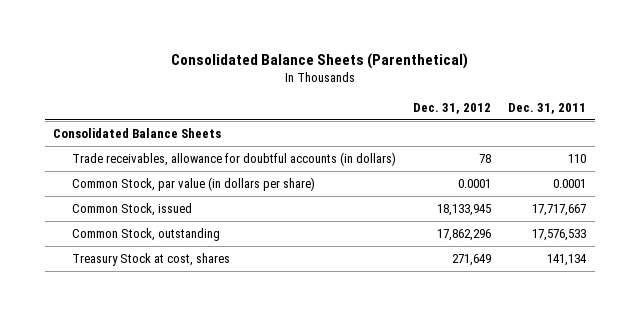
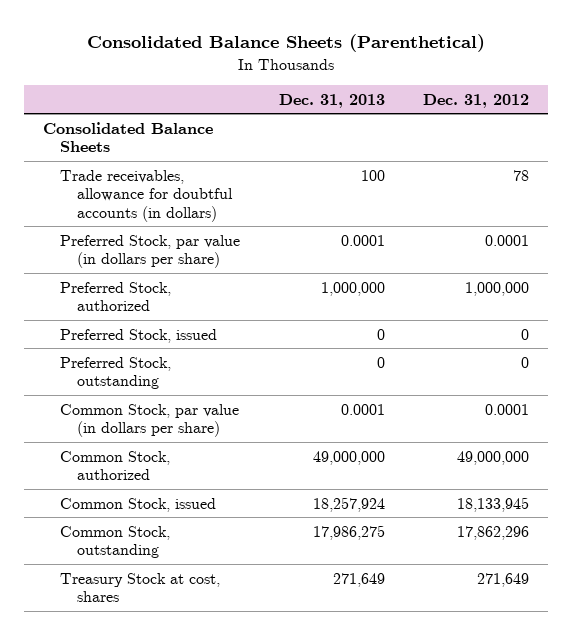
- | Dec. 31, 2012 | Dec. 31, 2011
+ | Dec. 31, 2013 | Dec. 31, 2012
+ Preferred Stock, par value (in dollars per share) | 0.0001 | 0.0001
+ Preferred Stock, authorized | 1,000,000 | 1,000,000
+ Preferred Stock, issued | 0 | 0
+ Preferred Stock, outstanding | 0 | 0
+ Common Stock, authorized | 49,000,000 | 49,000,000

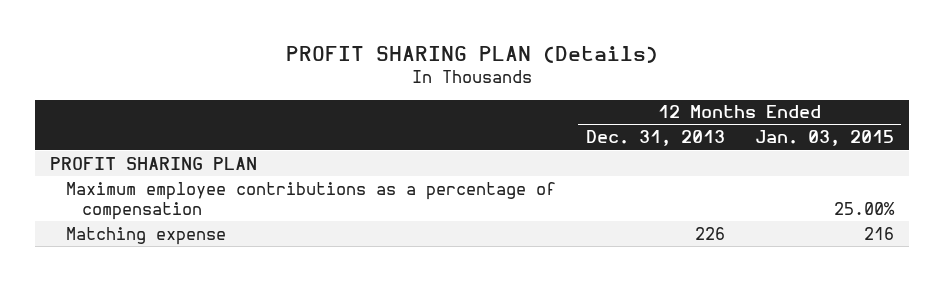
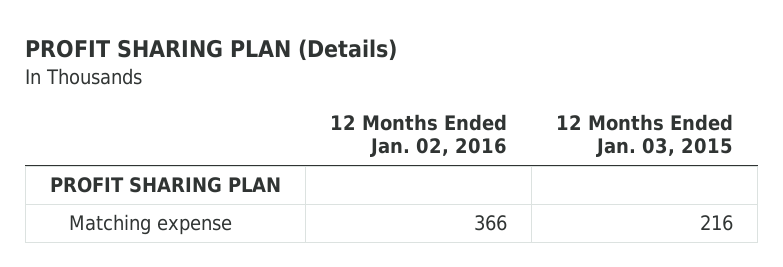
- | 12 Months Ended Dec. 31, 2013 | 12 Months Ended Jan. 03, 2015
+ | 12 Months Ended Jan. 02, 2016 | 12 Months Ended Jan. 03, 2015
- Maximum employee contributions as a percentage of compensation | | 25.00%

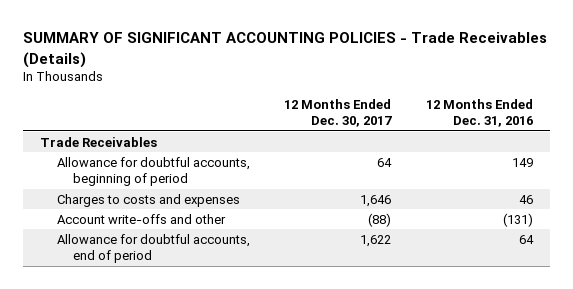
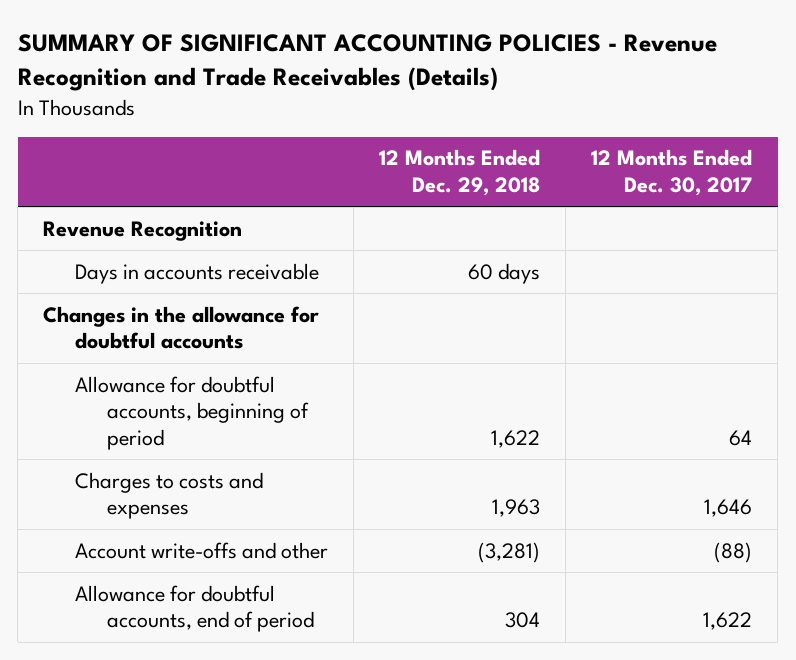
- SUMMARY OF SIGNIFICANT ACCOUNTING POLICIES - Trade Receivables (Details)
+ SUMMARY OF SIGNIFICANT ACCOUNTING POLICIES - Revenue Recognition and Trade Receivables (Details)
- | 12 Months Ended Dec. 30, 2017 | 12 Months Ended Dec. 31, 2016
+ | 12 Months Ended Dec. 29, 2018 | 12 Months Ended Dec. 30, 2017
- Trade Receivables
+ Revenue Recognition
+ Days in accounts receivable | 60 days |
+ Changes in the allowance for doubtful accounts

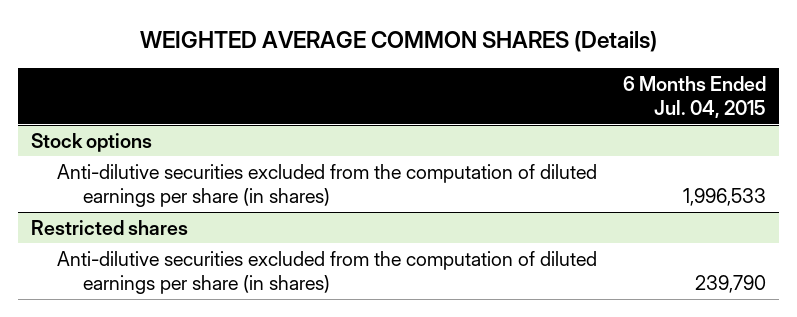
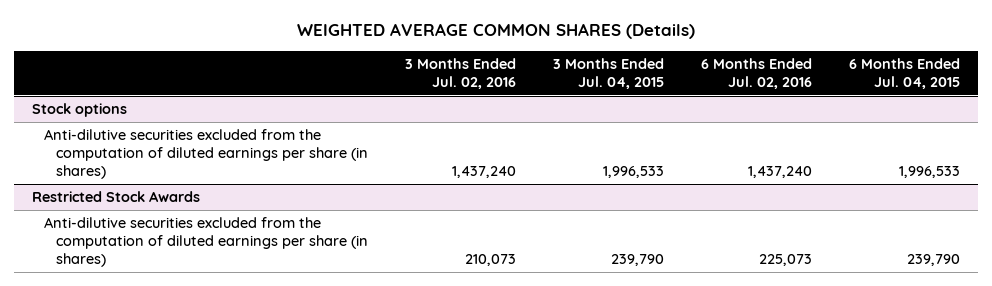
- | 6 Months Ended Jul. 04, 2015
+ | 3 Months Ended Jul. 02, 2016 | 3 Months Ended Jul. 04, 2015 | 6 Months Ended Jul. 02, 2016 | 6 Months Ended Jul. 04, 2015
- Restricted shares
+ Restricted Stock Awards

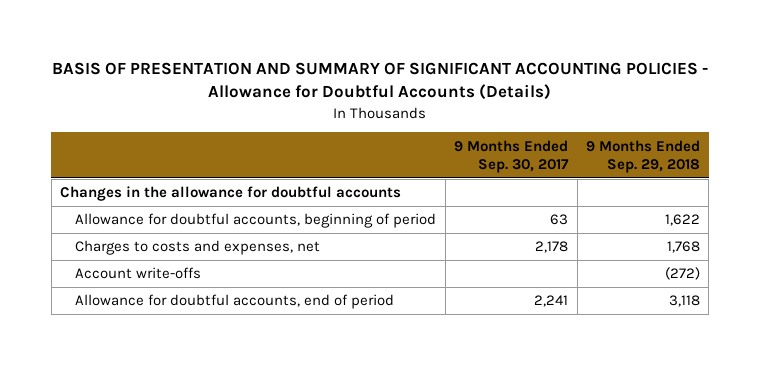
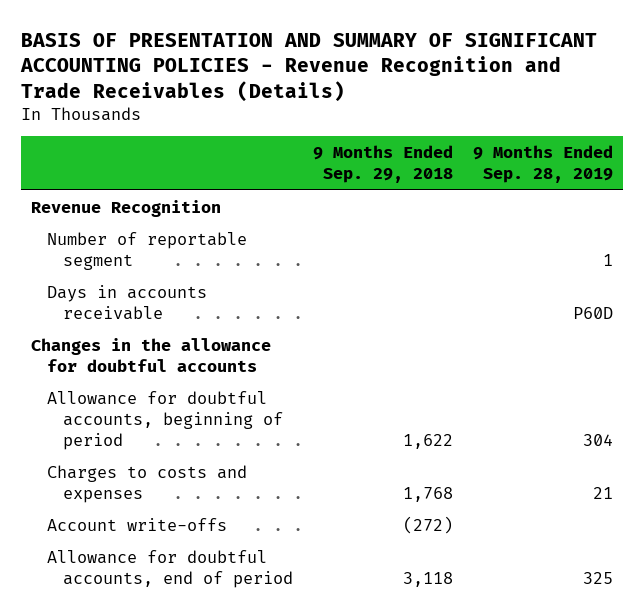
- BASIS OF PRESENTATION AND SUMMARY OF SIGNIFICANT ACCOUNTING POLICIES - Allowance for Doubtful Accounts (Details)
+ BASIS OF PRESENTATION AND SUMMARY OF SIGNIFICANT ACCOUNTING POLICIES - Revenue Recognition and Trade Receivables (Details)
- | 9 Months Ended Sep. 30, 2017 | 9 Months Ended Sep. 29, 2018
+ | 9 Months Ended Sep. 29, 2018 | 9 Months Ended Sep. 28, 2019
+ Revenue Recognition
+ Number of reportable segment | | 1
+ Days in accounts receivable | | P60D
- Charges to costs and expenses, net | 2,178 | 1,768
+ Charges to costs and expenses | 1,768 | 21

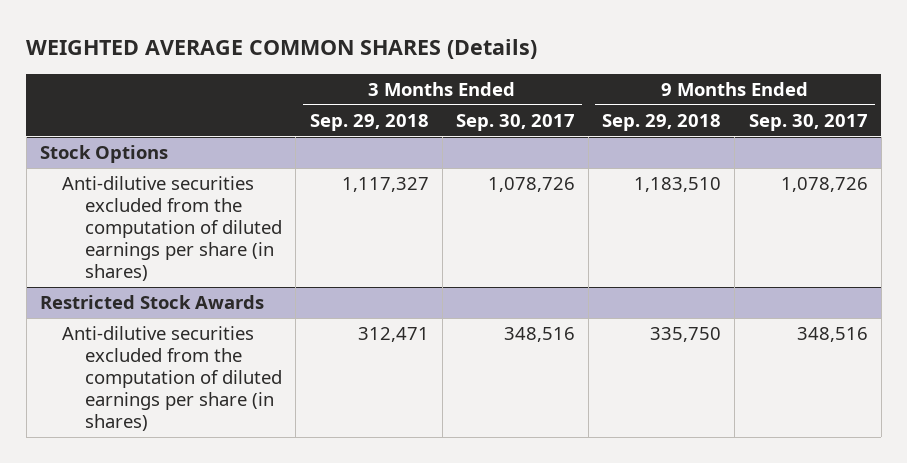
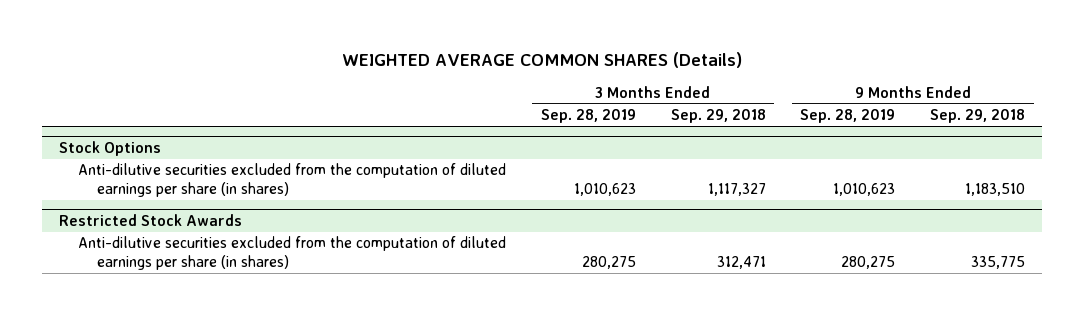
- | 3 Months Ended Sep. 29, 2018 | 3 Months Ended Sep. 30, 2017 | 9 Months Ended Sep. 29, 2018 | 9 Months Ended Sep. 30, 2017
+ | 3 Months Ended Sep. 28, 2019 | 3 Months Ended Sep. 29, 2018 | 9 Months Ended Sep. 28, 2019 | 9 Months Ended Sep. 29, 2018
@ Restricted Stock Awards
- Anti-dilutive securities excluded from the computation of diluted earnings per share (in shares) | 312,471 | 348,516 | 335,750 | 348,516
+ Anti-dilutive securities excluded from the computation of diluted earnings per share (in shares) | 280,275 | 312,471 | 280,275 | 335,775

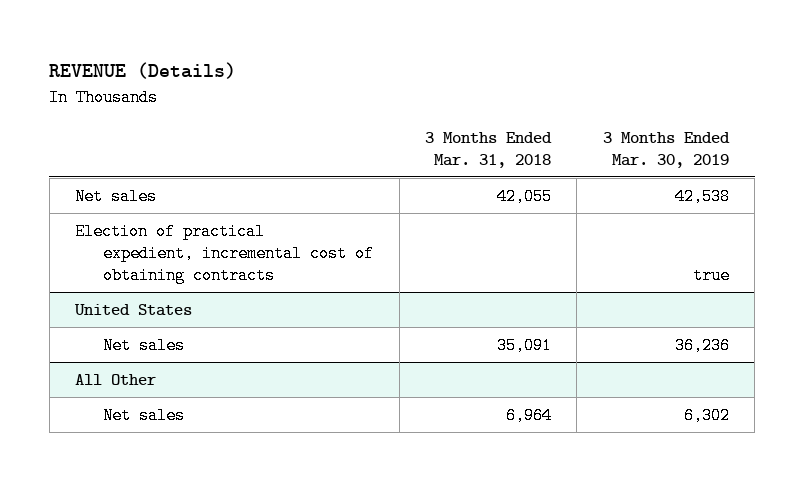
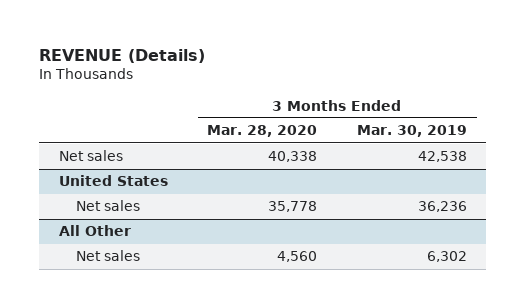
- | 3 Months Ended Mar. 31, 2018 | 3 Months Ended Mar. 30, 2019
+ | 3 Months Ended Mar. 28, 2020 | 3 Months Ended Mar. 30, 2019
- Election of practical expedient, incremental cost of obtaining contracts | | true

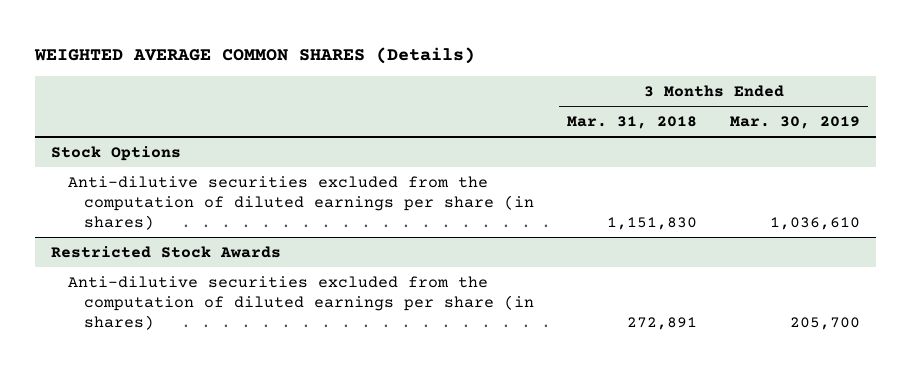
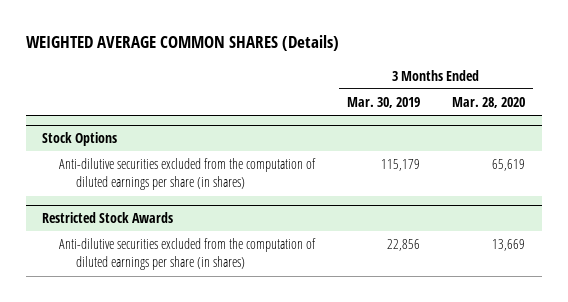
- | 3 Months Ended Mar. 31, 2018 | 3 Months Ended Mar. 30, 2019
+ | 3 Months Ended Mar. 30, 2019 | 3 Months Ended Mar. 28, 2020
@ Stock Options
- Anti-dilutive securities excluded from the computation of diluted earnings per share (in shares) | 1,151,830 | 1,036,610
+ Anti-dilutive securities excluded from the computation of diluted earnings per share (in shares) | 115,179 | 65,619
@ Restricted Stock Awards
- Anti-dilutive securities excluded from the computation of diluted earnings per share (in shares) | 272,891 | 205,700
+ Anti-dilutive securities excluded from the computation of diluted earnings per share (in shares) | 22,856 | 13,669

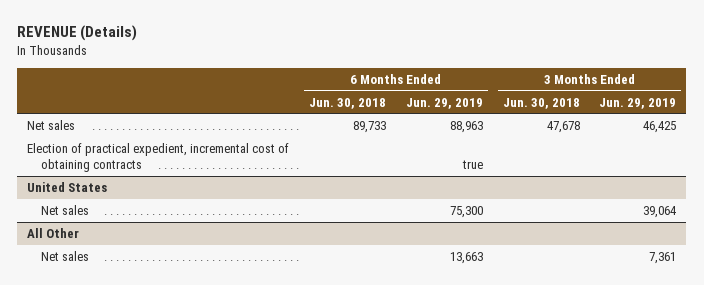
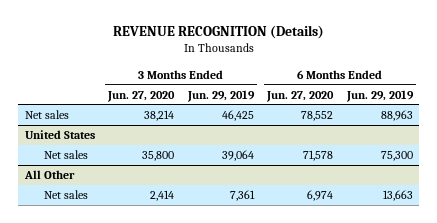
- REVENUE (Details)
+ REVENUE RECOGNITION (Details)
- | 6 Months Ended Jun. 30, 2018 | 6 Months Ended Jun. 29, 2019 | 3 Months Ended Jun. 30, 2018 | 3 Months Ended Jun. 29, 2019
+ | 3 Months Ended Jun. 27, 2020 | 3 Months Ended Jun. 29, 2019 | 6 Months Ended Jun. 27, 2020 | 6 Months Ended Jun. 29, 2019
- Election of practical expedient, incremental cost of obtaining contracts | | true | |

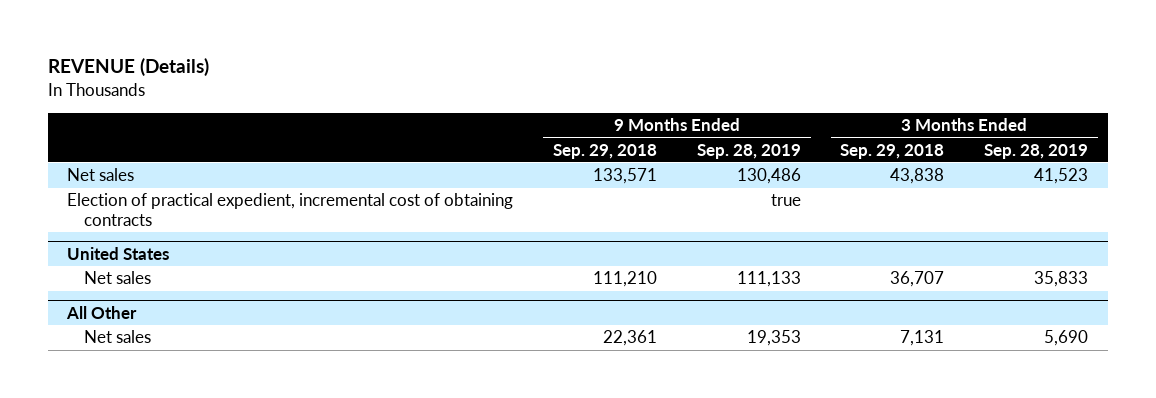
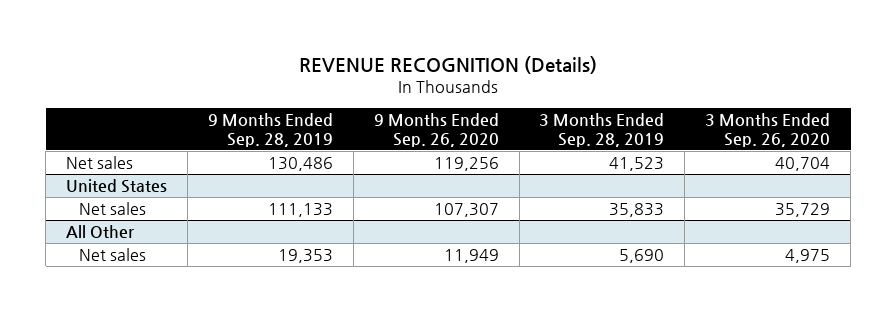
- REVENUE (Details)
+ REVENUE RECOGNITION (Details)
- | 9 Months Ended Sep. 29, 2018 | 9 Months Ended Sep. 28, 2019 | 3 Months Ended Sep. 29, 2018 | 3 Months Ended Sep. 28, 2019
+ | 9 Months Ended Sep. 28, 2019 | 9 Months Ended Sep. 26, 2020 | 3 Months Ended Sep. 28, 2019 | 3 Months Ended Sep. 26, 2020
- Election of practical expedient, incremental cost of obtaining contracts | | true | |

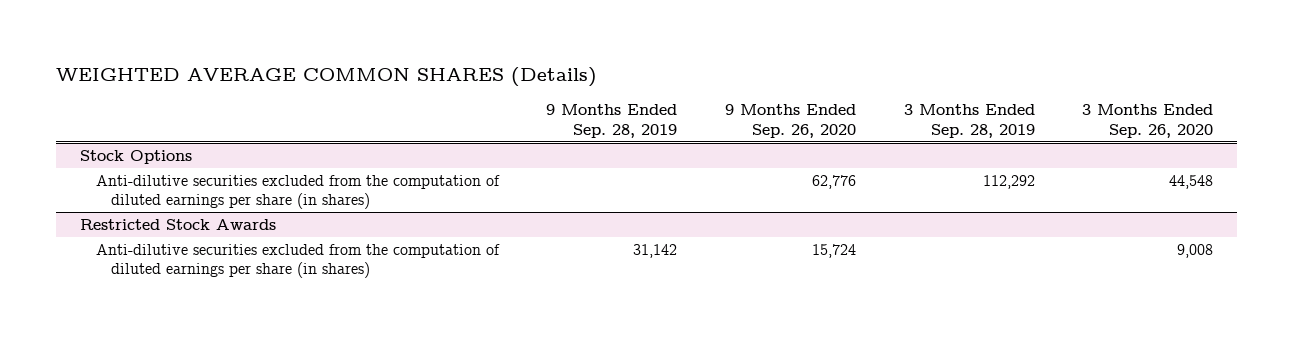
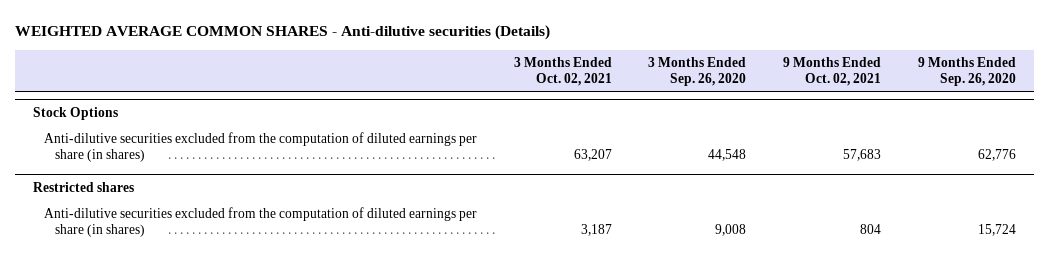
- WEIGHTED AVERAGE COMMON SHARES (Details)
+ WEIGHTED AVERAGE COMMON SHARES - Anti-dilutive securities (Details)
- | 9 Months Ended Sep. 28, 2019 | 9 Months Ended Sep. 26, 2020 | 3 Months Ended Sep. 28, 2019 | 3 Months Ended Sep. 26, 2020
+ | 3 Months Ended Oct. 02, 2021 | 3 Months Ended Sep. 26, 2020 | 9 Months Ended Oct. 02, 2021 | 9 Months Ended Sep. 26, 2020
- Restricted Stock Awards
+ Restricted shares

